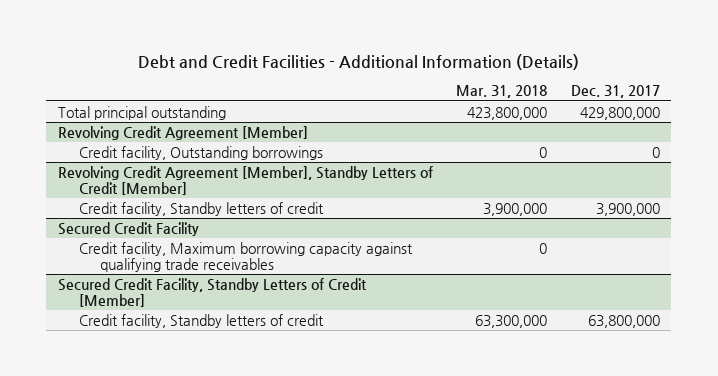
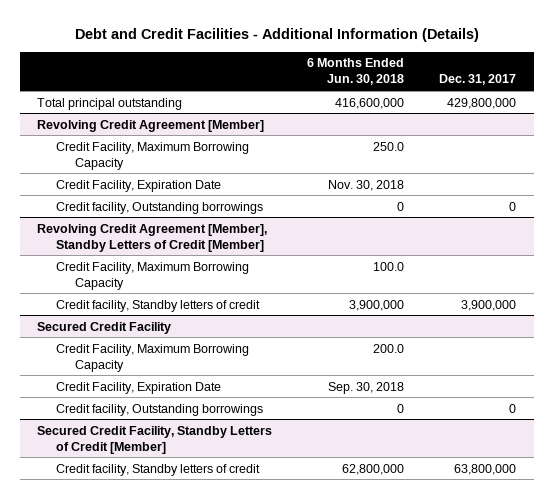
- | Mar. 31, 2018 | Dec. 31, 2017
+ | 6 Months Ended Jun. 30, 2018 | Dec. 31, 2017
@ Revolving Credit Agreement [Member]
+ Credit Facility, Maximum Borrowing Capacity | 250.0 |
+ Credit Facility, Expiration Date | Nov. 30, 2018 |
@ Revolving Credit Agreement [Member], Standby Letters of Credit [Member]
+ Credit Facility, Maximum Borrowing Capacity | 100.0 |
@ Secured Credit Facility
- Credit facility, Maximum borrowing capacity against qualifying trade receivables | 0 |
+ Credit Facility, Maximum Borrowing Capacity | 200.0 |
+ Credit Facility, Expiration Date | Sep. 30, 2018 |
+ Credit facility, Outstanding borrowings | 0 | 0

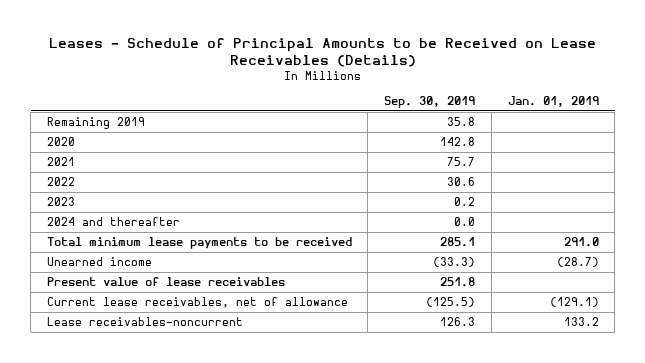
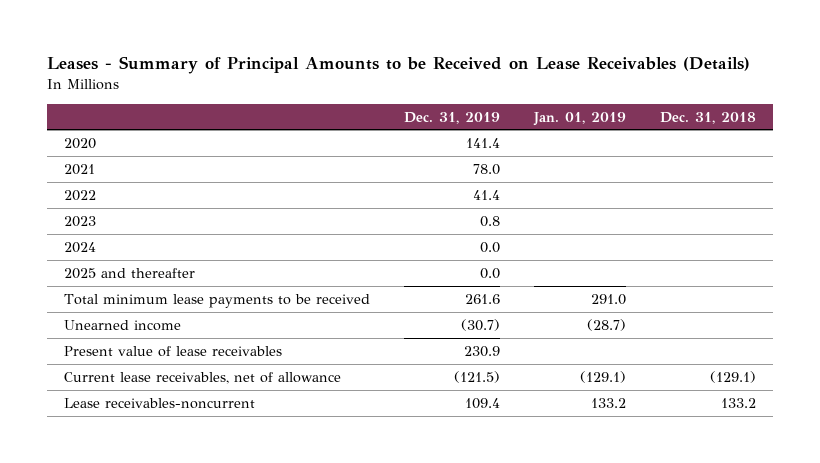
- Leases - Schedule of Principal Amounts to be Received on Lease Receivables (Details)
+ Leases - Summary of Principal Amounts to be Received on Lease Receivables (Details)
- | Sep. 30, 2019 | Jan. 01, 2019
+ | Dec. 31, 2019 | Jan. 01, 2019 | Dec. 31, 2018
- Remaining 2019 | 35.8 |
- 2024 and thereafter | 0.0 |
+ 2024 | 0.0 | |
+ 2025 and thereafter | 0.0 | |

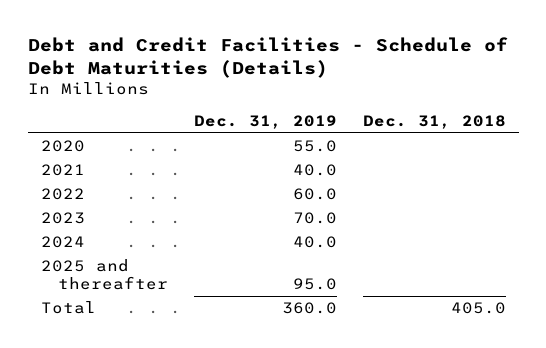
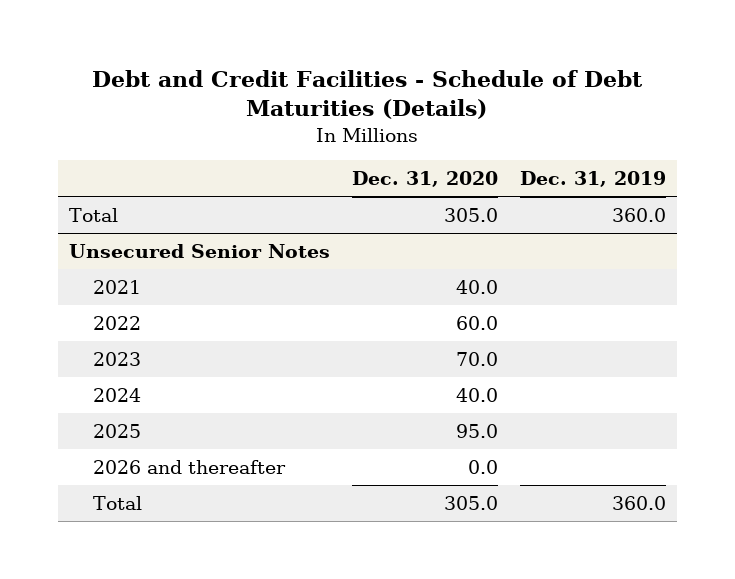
- | Dec. 31, 2019 | Dec. 31, 2018
+ | Dec. 31, 2020 | Dec. 31, 2019
- 2020 | 55.0 |
- 2021 | 40.0 |
- 2022 | 60.0 |
- 2023 | 70.0 |
- 2024 | 40.0 |
- 2025 and thereafter | 95.0 |
+ Unsecured Senior Notes
+ 2021 | 40.0 |
+ 2022 | 60.0 |
+ 2023 | 70.0 |
+ 2024 | 40.0 |
+ 2025 | 95.0 |
+ 2026 and thereafter | 0.0 |
+ Total | 305.0 | 360.0

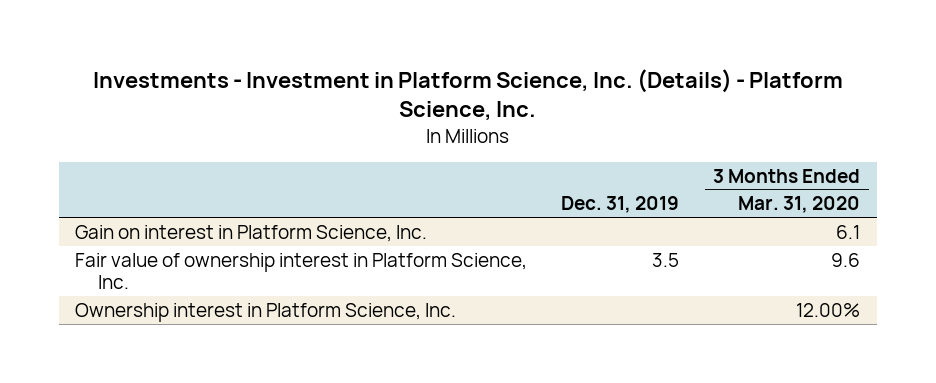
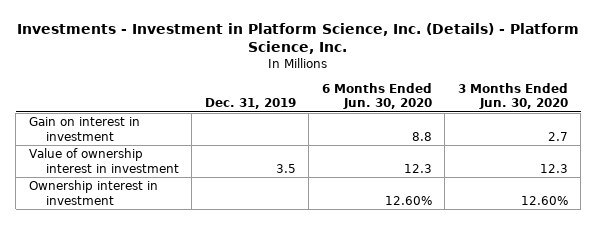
- | Dec. 31, 2019 | 3 Months Ended Mar. 31, 2020
+ | Dec. 31, 2019 | 6 Months Ended Jun. 30, 2020 | 3 Months Ended Jun. 30, 2020
- Gain on interest in Platform Science, Inc. | | 6.1
- Fair value of ownership interest in Platform Science, Inc. | 3.5 | 9.6
- Ownership interest in Platform Science, Inc. | | 12.00%
+ Gain on interest in investment | | 8.8 | 2.7
+ Value of ownership interest in investment | 3.5 | 12.3 | 12.3
+ Ownership interest in investment | | 12.60% | 12.60%

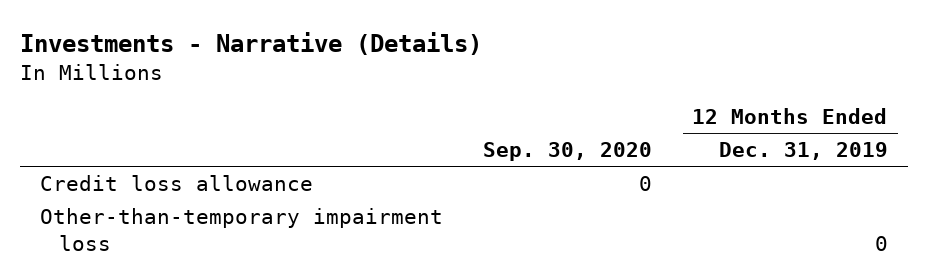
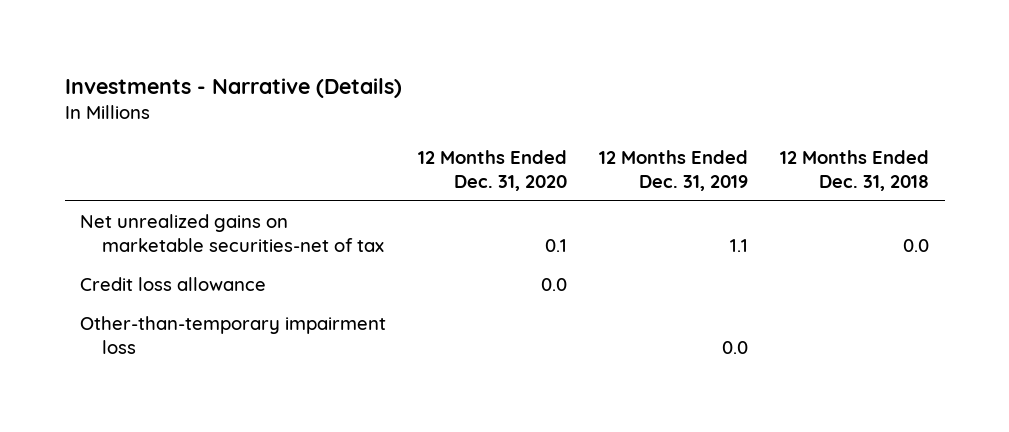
- | Sep. 30, 2020 | 12 Months Ended Dec. 31, 2019
+ | 12 Months Ended Dec. 31, 2020 | 12 Months Ended Dec. 31, 2019 | 12 Months Ended Dec. 31, 2018
+ Net unrealized gains on marketable securities-net of tax | 0.1 | 1.1 | 0.0
- Other-than-temporary impairment loss | | 0
+ Other-than-temporary impairment loss | | 0.0 |

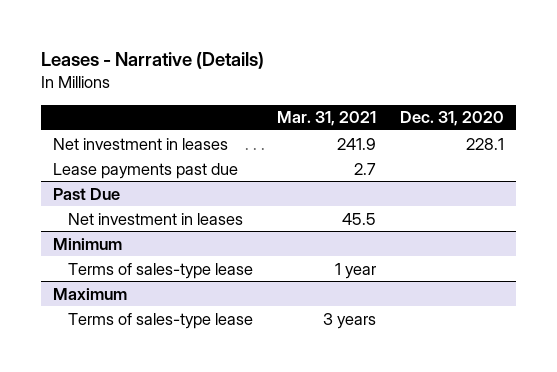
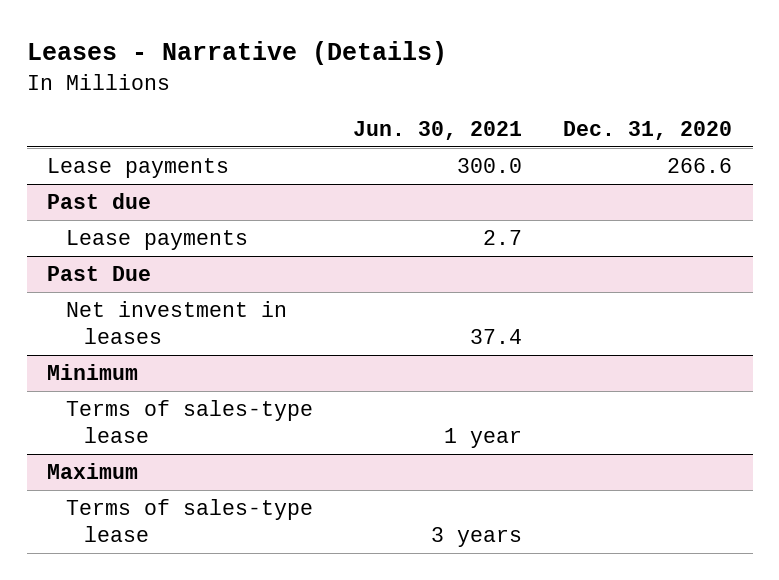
- | Mar. 31, 2021 | Dec. 31, 2020
+ | Jun. 30, 2021 | Dec. 31, 2020
- Net investment in leases | 241.9 | 228.1
- Lease payments past due | 2.7 |
+ Lease payments | 300.0 | 266.6
+ Past due
+ Lease payments | 2.7 |

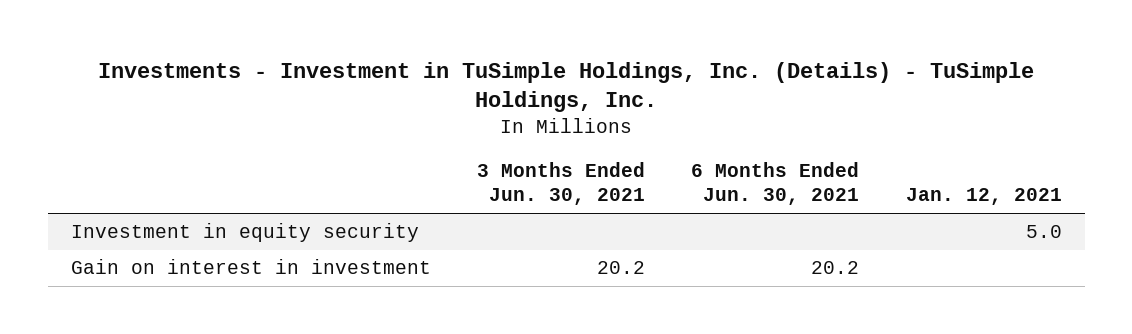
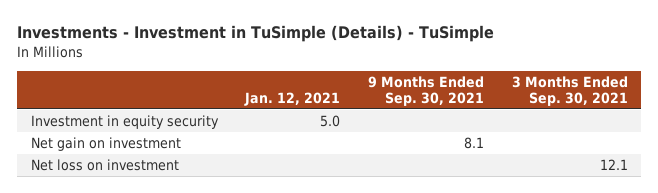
- Investments - Investment in TuSimple Holdings, Inc. (Details) - TuSimple Holdings, Inc.
+ Investments - Investment in TuSimple (Details) - TuSimple
- | 3 Months Ended Jun. 30, 2021 | 6 Months Ended Jun. 30, 2021 | Jan. 12, 2021
+ | Jan. 12, 2021 | 9 Months Ended Sep. 30, 2021 | 3 Months Ended Sep. 30, 2021
- Gain on interest in investment | 20.2 | 20.2 |
+ Net gain on investment | | 8.1 |
+ Net loss on investment | | | 12.1

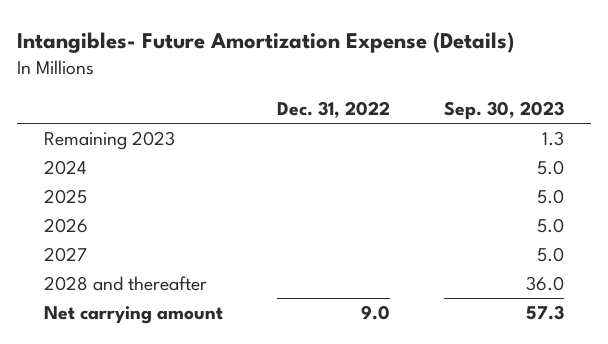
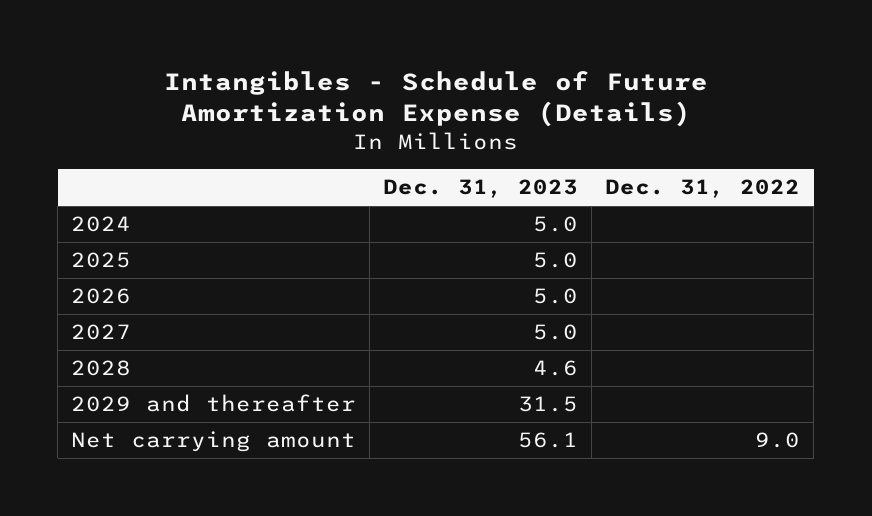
- Intangibles- Future Amortization Expense (Details)
+ Intangibles - Schedule of Future Amortization Expense (Details)
- | Dec. 31, 2022 | Sep. 30, 2023
+ | Dec. 31, 2023 | Dec. 31, 2022
- Remaining 2023 | | 1.3
- 2028 and thereafter | | 36.0
+ 2028 | 4.6 |
+ 2029 and thereafter | 31.5 |

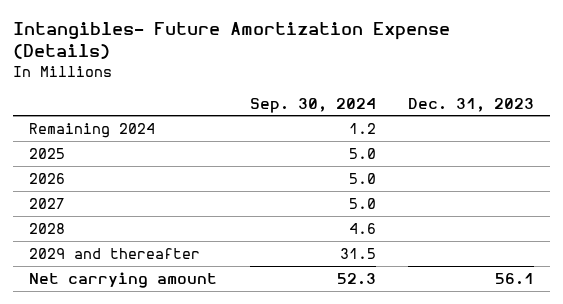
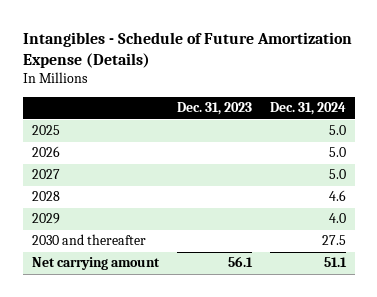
- Intangibles- Future Amortization Expense (Details)
+ Intangibles - Schedule of Future Amortization Expense (Details)
- | Sep. 30, 2024 | Dec. 31, 2023
+ | Dec. 31, 2023 | Dec. 31, 2024
- Remaining 2024 | 1.2 |
- 2029 and thereafter | 31.5 |
+ 2029 | | 4.0
+ 2030 and thereafter | | 27.5

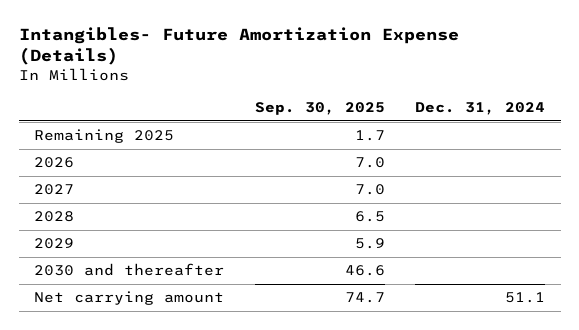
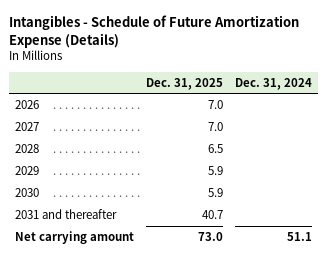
- Intangibles- Future Amortization Expense (Details)
+ Intangibles - Schedule of Future Amortization Expense (Details)
- | Sep. 30, 2025 | Dec. 31, 2024
+ | Dec. 31, 2025 | Dec. 31, 2024
- Remaining 2025 | 1.7 |
- 2030 and thereafter | 46.6 |
+ 2030 | 5.9 |
+ 2031 and thereafter | 40.7 |

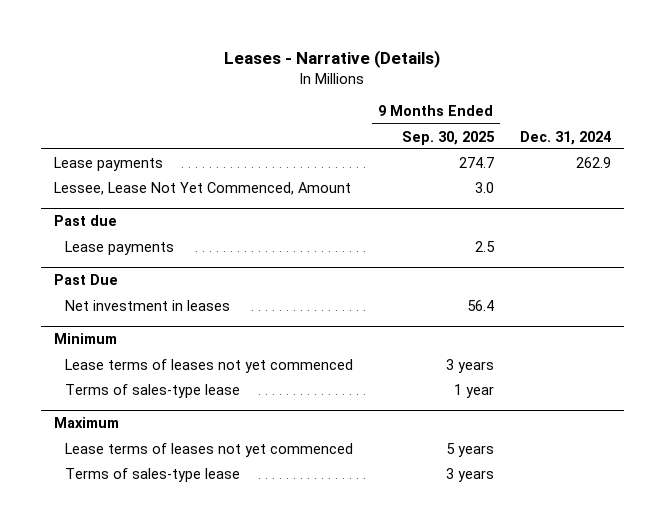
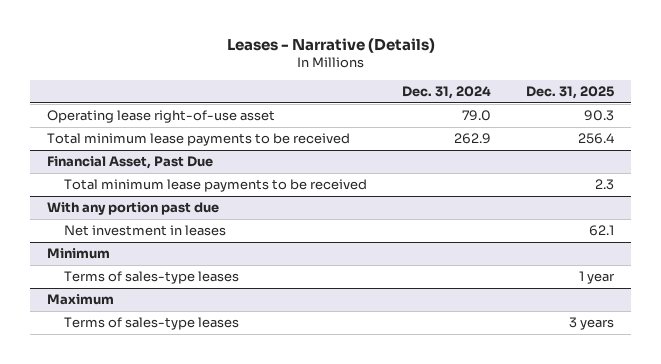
- | 9 Months Ended Sep. 30, 2025 | Dec. 31, 2024
+ | Dec. 31, 2024 | Dec. 31, 2025
- Lease payments | 274.7 | 262.9
- Lessee, Lease Not Yet Commenced, Amount | 3.0 |
- Past due
- Lease payments | 2.5 |
- Past Due
+ Operating lease right-of-use asset | 79.0 | 90.3
+ Total minimum lease payments to be received | 262.9 | 256.4
+ Financial Asset, Past Due
+ Total minimum lease payments to be received | | 2.3
+ With any portion past due
@ Minimum
- Lease terms of leases not yet commenced | 3 years |
- Terms of sales-type lease | 1 year |
+ Terms of sales-type leases | | 1 year
@ Maximum
- Lease terms of leases not yet commenced | 5 years |
- Terms of sales-type lease | 3 years |
+ Terms of sales-type leases | | 3 years

